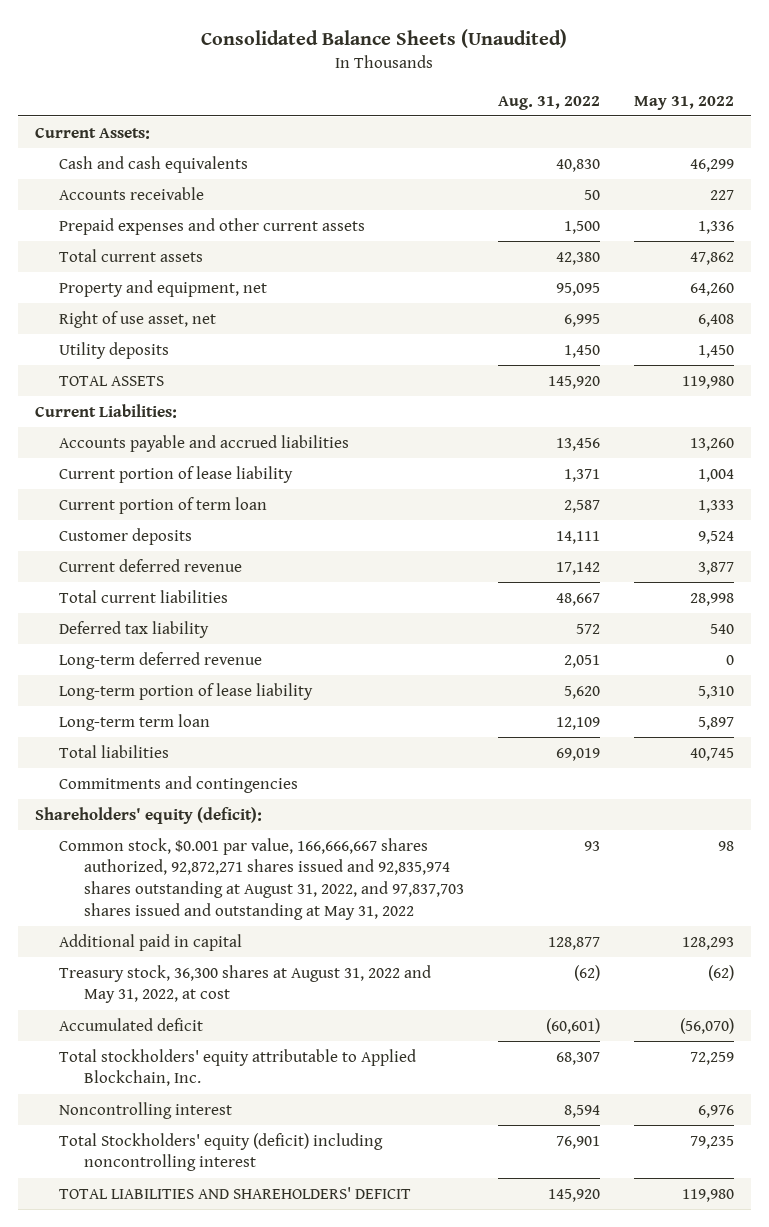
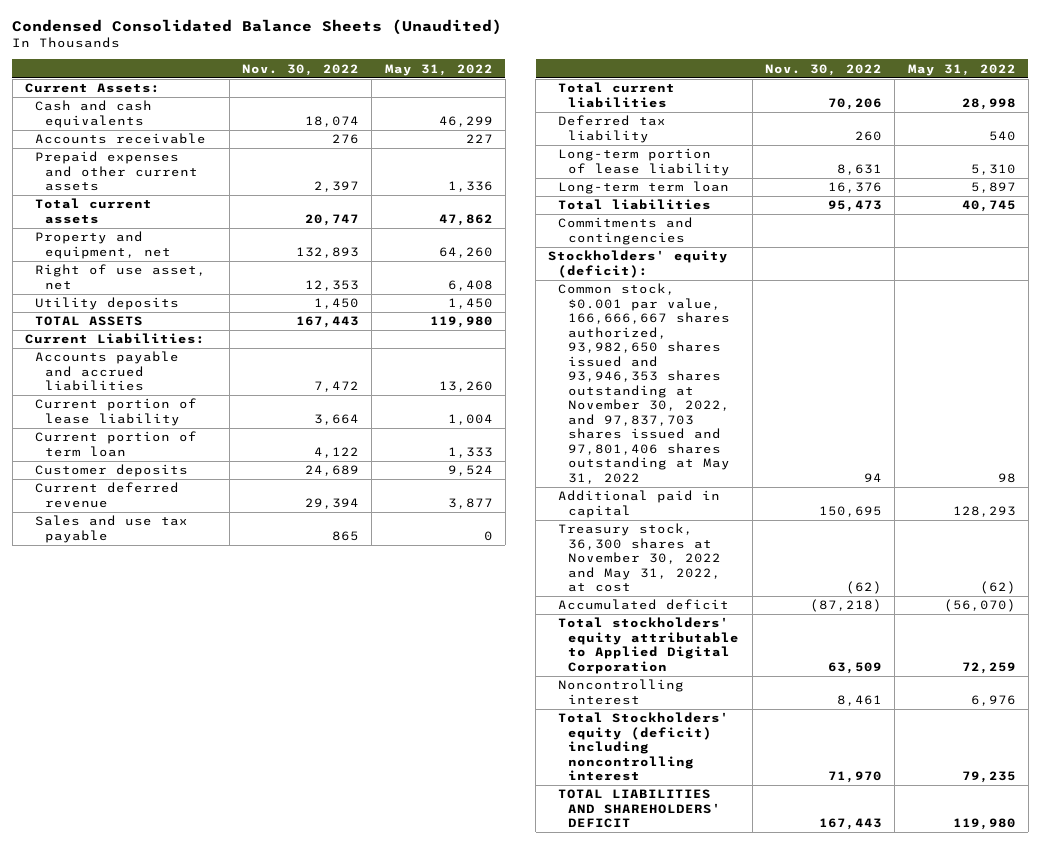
- Consolidated Balance Sheets (Unaudited)
+ Condensed Consolidated Balance Sheets (Unaudited)
- | Aug. 31, 2022 | May 31, 2022
+ | Nov. 30, 2022 | May 31, 2022
+ Sales and use tax payable | 865 | 0
- Long-term deferred revenue | 2,051 | 0
- Shareholders' equity (deficit):
- Common stock, $0.001 par value, 166,666,667 shares authorized, 92,872,271 shares issued and 92,835,974 shares outstanding at August 31, 2022, and 97,837,703 shares issued and outstanding at May 31, 2022 | 93 | 98
+ Stockholders' equity (deficit):
+ Common stock, $0.001 par value, 166,666,667 shares authorized, 93,982,650 shares issued and 93,946,353 shares outstanding at November 30, 2022, and 97,837,703 shares issued and 97,801,406 shares outstanding at May 31, 2022 | 94 | 98
- Treasury stock, 36,300 shares at August 31, 2022 and May 31, 2022, at cost | (62) | (62)
+ Treasury stock, 36,300 shares at November 30, 2022 and May 31, 2022, at cost | (62) | (62)
- Total stockholders' equity attributable to Applied Blockchain, Inc. | 68,307 | 72,259
+ Total stockholders' equity attributable to Applied Digital Corporation | 63,509 | 72,259

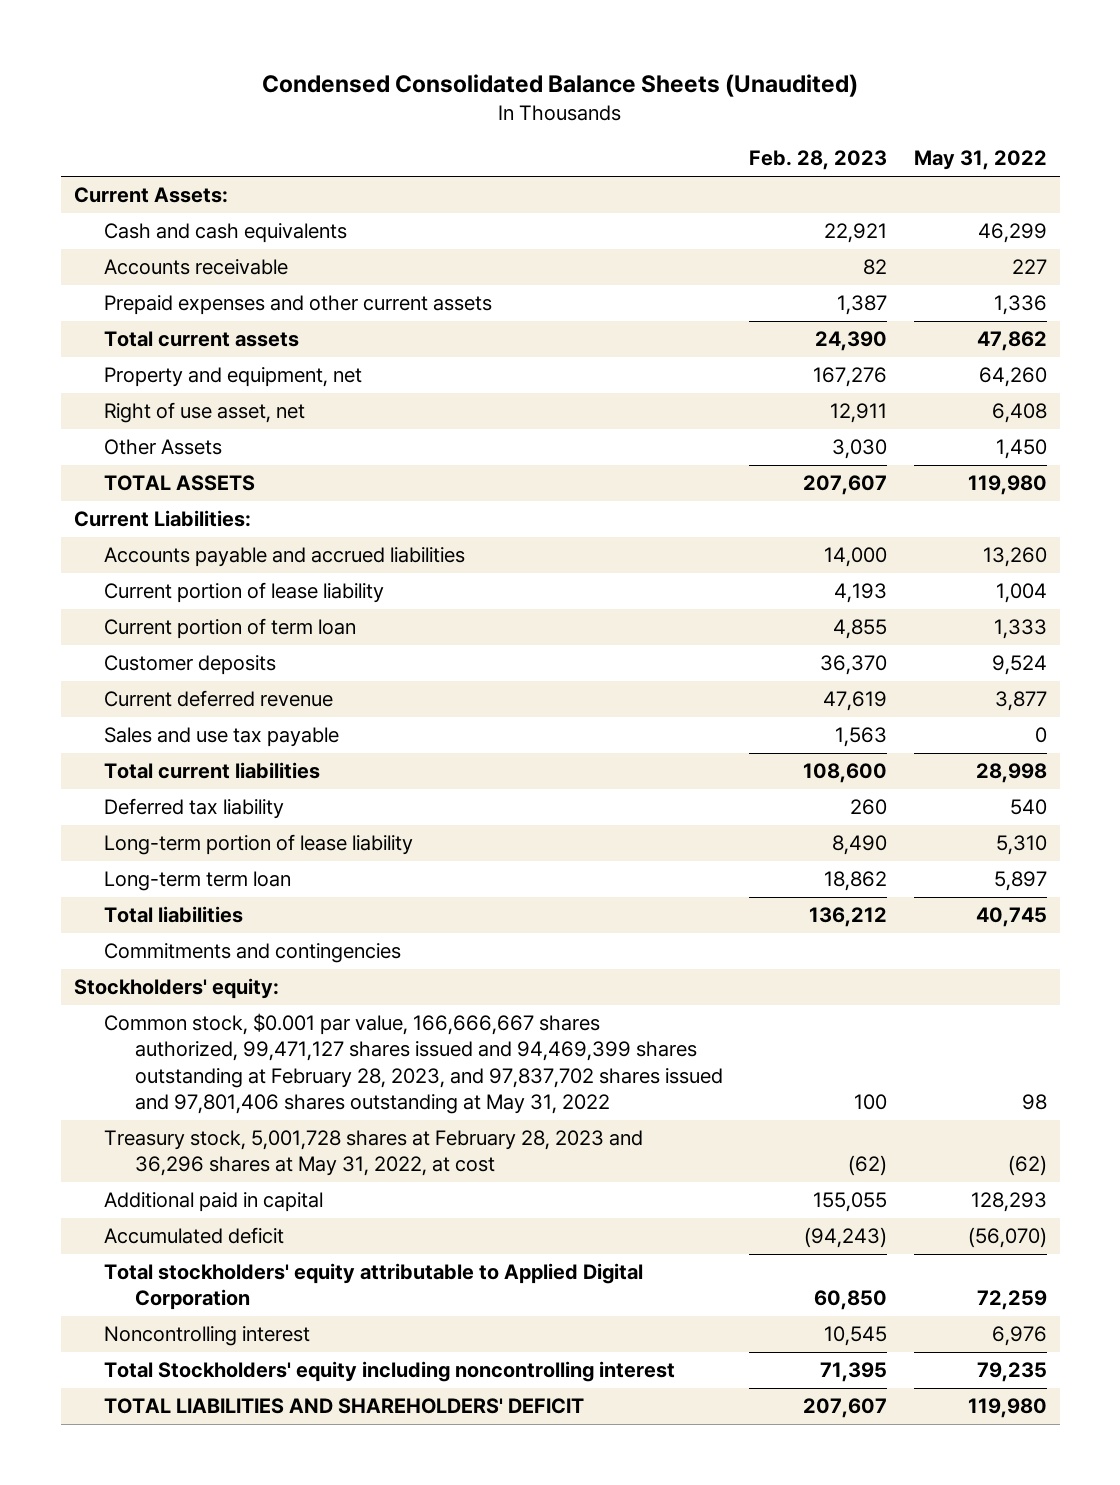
- | Nov. 30, 2022 | May 31, 2022
+ | Feb. 28, 2023 | May 31, 2022
- Utility deposits | 1,450 | 1,450
+ Other Assets | 3,030 | 1,450
- Stockholders' equity (deficit):
- Common stock, $0.001 par value, 166,666,667 shares authorized, 93,982,650 shares issued and 93,946,353 shares outstanding at November 30, 2022, and 97,837,703 shares issued and 97,801,406 shares outstanding at May 31, 2022 | 94 | 98
+ Stockholders' equity:
+ Common stock, $0.001 par value, 166,666,667 shares authorized, 99,471,127 shares issued and 94,469,399 shares outstanding at February 28, 2023, and 97,837,702 shares issued and 97,801,406 shares outstanding at May 31, 2022 | 100 | 98
+ Treasury stock, 5,001,728 shares at February 28, 2023 and 36,296 shares at May 31, 2022, at cost | (62) | (62)
- Treasury stock, 36,300 shares at November 30, 2022 and May 31, 2022, at cost | (62) | (62)
- Total Stockholders' equity (deficit) including noncontrolling interest | 71,970 | 79,235
+ Total Stockholders' equity including noncontrolling interest | 71,395 | 79,235

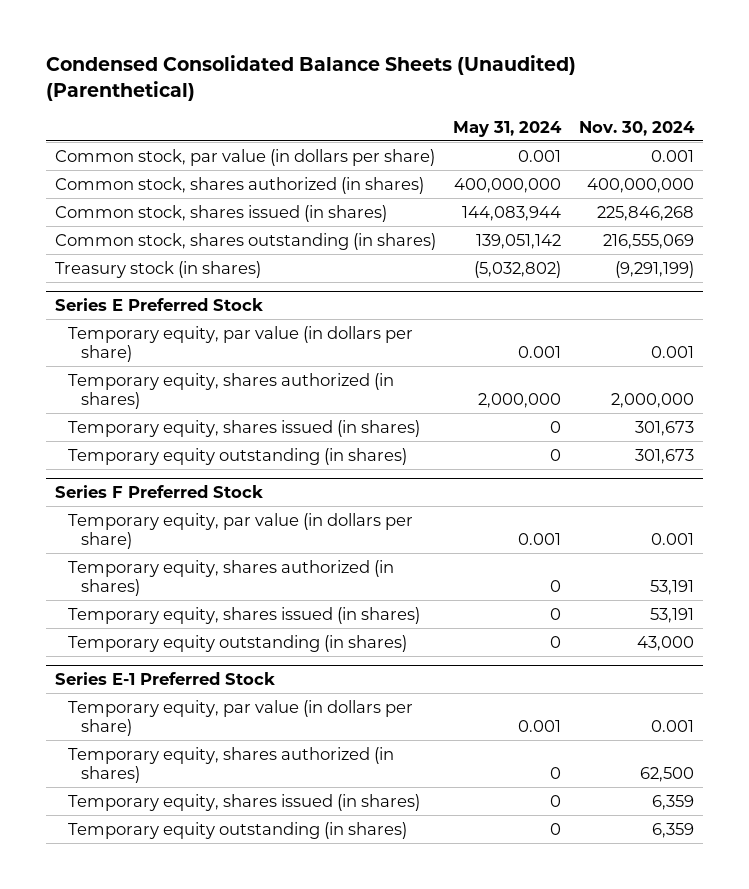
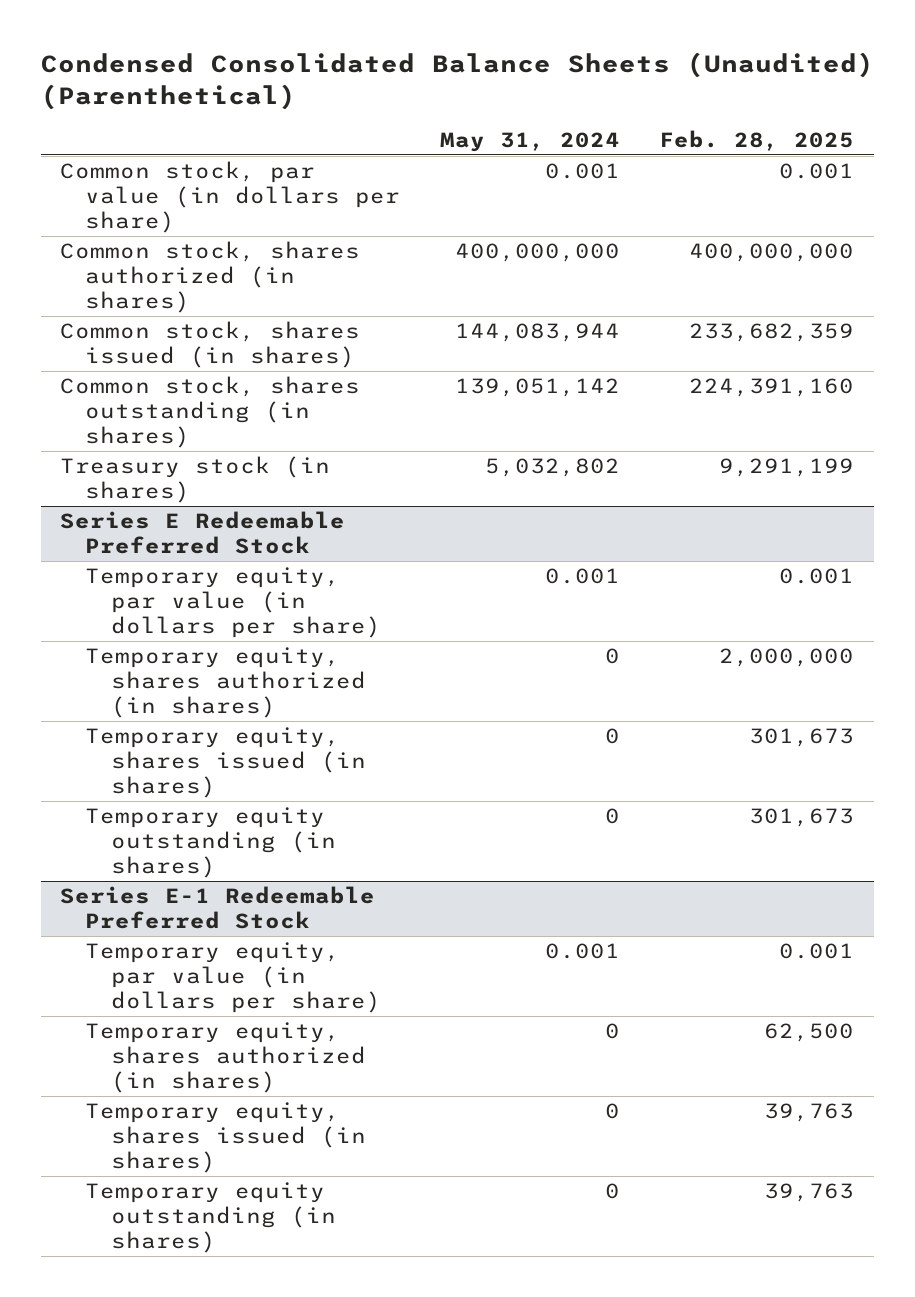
- | May 31, 2024 | Nov. 30, 2024
+ | May 31, 2024 | Feb. 28, 2025
- Treasury stock (in shares) | (5,032,802) | (9,291,199)
- Series E Preferred Stock
- Temporary equity, par value (in dollars per share) | 0.001 | 0.001
- Temporary equity, shares authorized (in shares) | 2,000,000 | 2,000,000
- Temporary equity, shares issued (in shares) | 0 | 301,673
- Temporary equity outstanding (in shares) | 0 | 301,673
- Series F Preferred Stock
+ Treasury stock (in shares) | 5,032,802 | 9,291,199
+ Series E Redeemable Preferred Stock
- Series E-1 Preferred Stock
+ Series E-1 Redeemable Preferred Stock

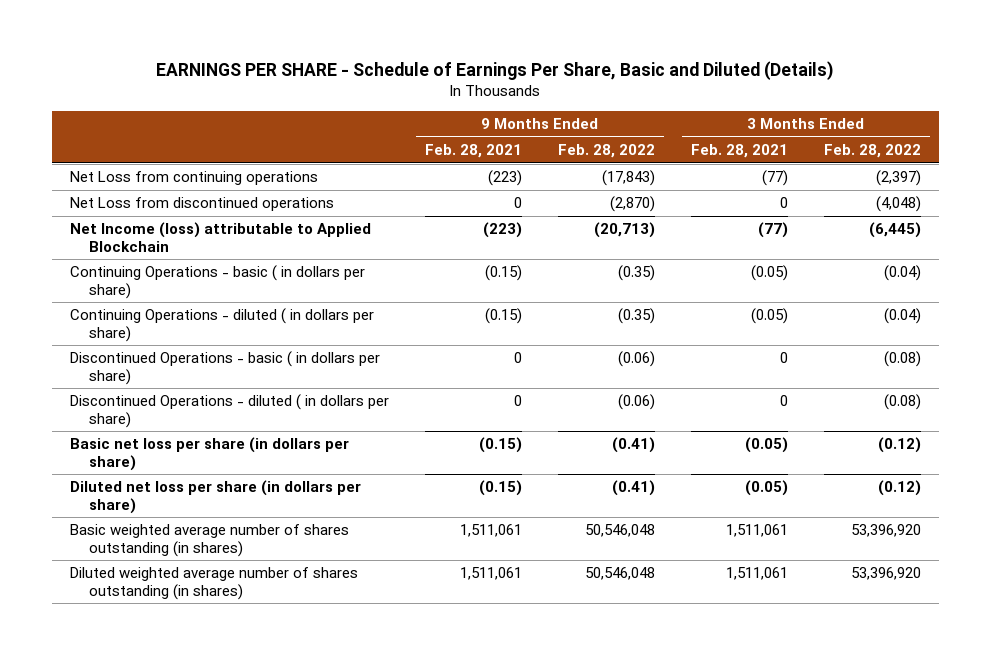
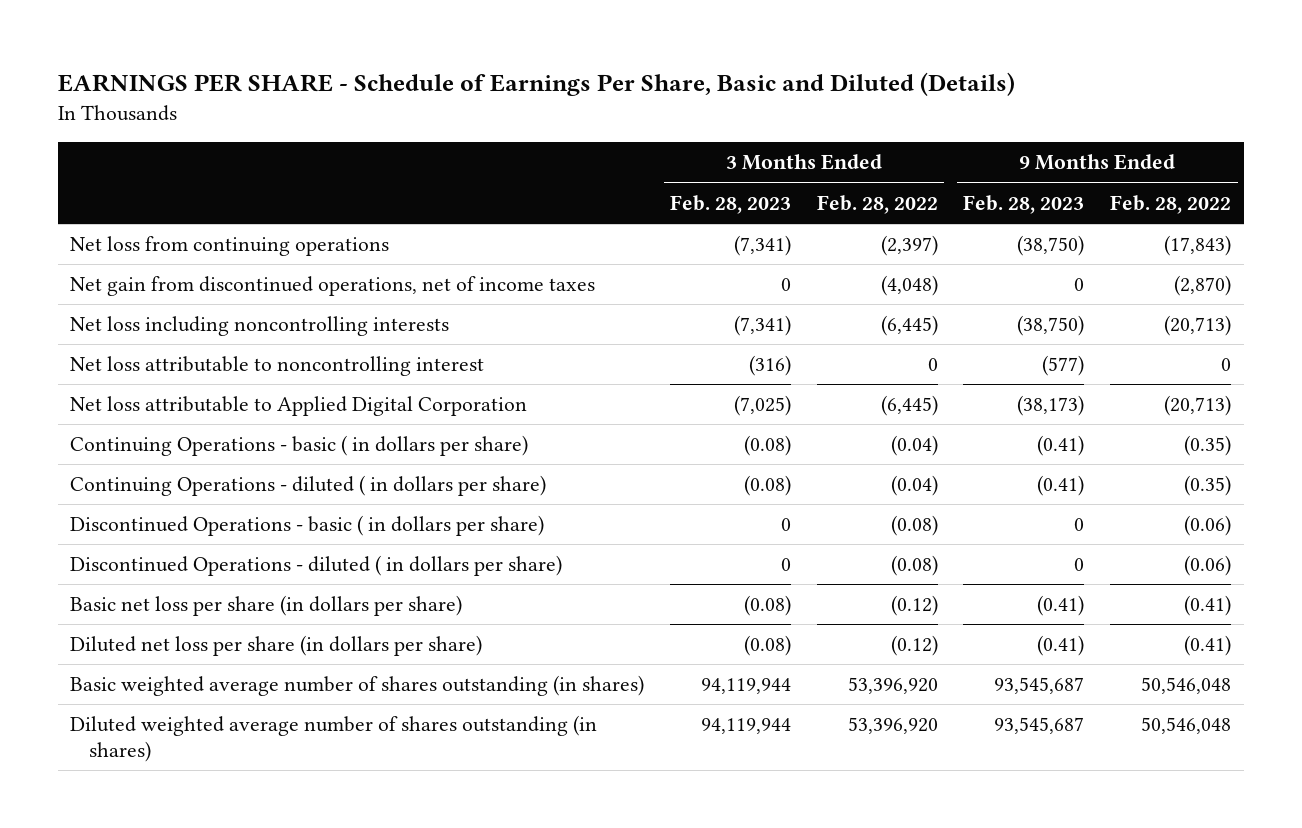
- | 9 Months Ended Feb. 28, 2021 | 9 Months Ended Feb. 28, 2022 | 3 Months Ended Feb. 28, 2021 | 3 Months Ended Feb. 28, 2022
+ | 3 Months Ended Feb. 28, 2023 | 3 Months Ended Feb. 28, 2022 | 9 Months Ended Feb. 28, 2023 | 9 Months Ended Feb. 28, 2022
- Net Loss from continuing operations | (223) | (17,843) | (77) | (2,397)
- Net Loss from discontinued operations | 0 | (2,870) | 0 | (4,048)
- Net Income (loss) attributable to Applied Blockchain | (223) | (20,713) | (77) | (6,445)
+ Net loss from continuing operations | (7,341) | (2,397) | (38,750) | (17,843)
+ Net gain from discontinued operations, net of income taxes | 0 | (4,048) | 0 | (2,870)
+ Net loss including noncontrolling interests | (7,341) | (6,445) | (38,750) | (20,713)
+ Net loss attributable to noncontrolling interest | (316) | 0 | (577) | 0
+ Net loss attributable to Applied Digital Corporation | (7,025) | (6,445) | (38,173) | (20,713)

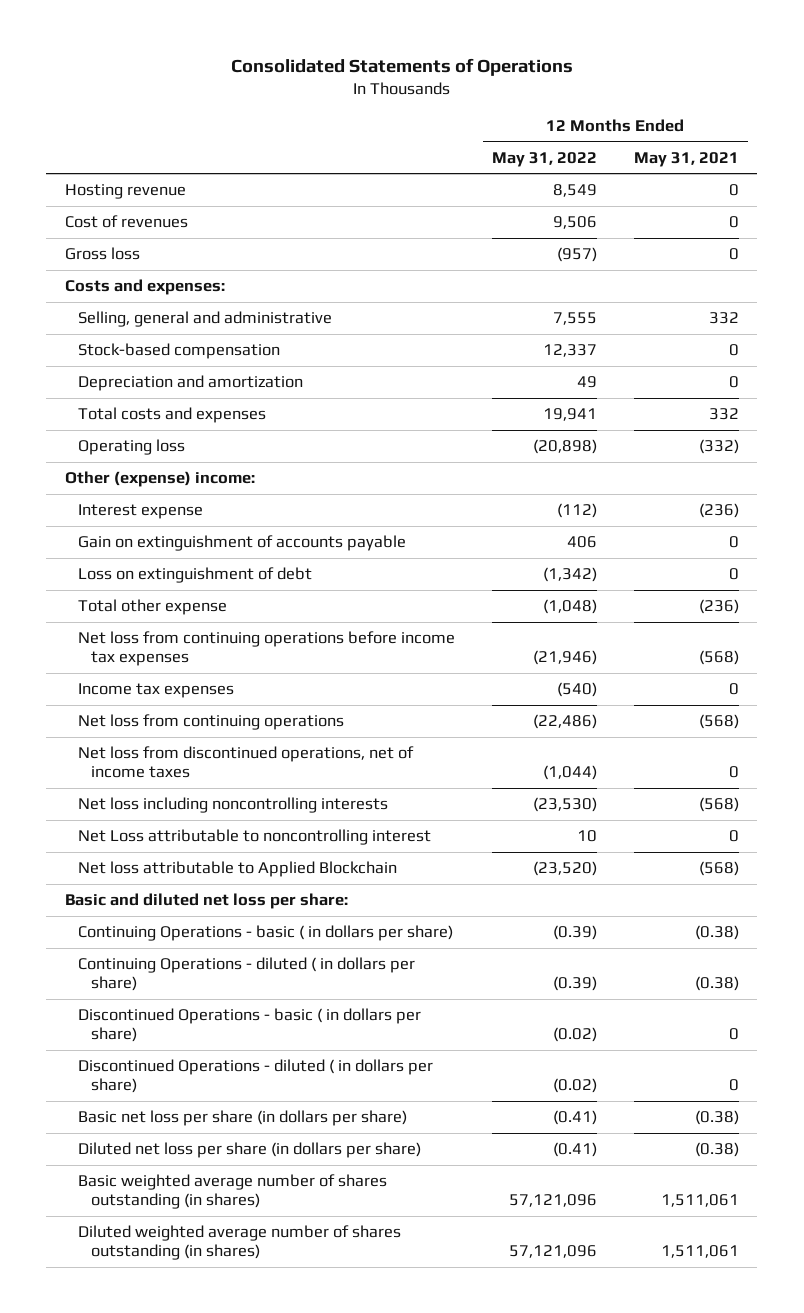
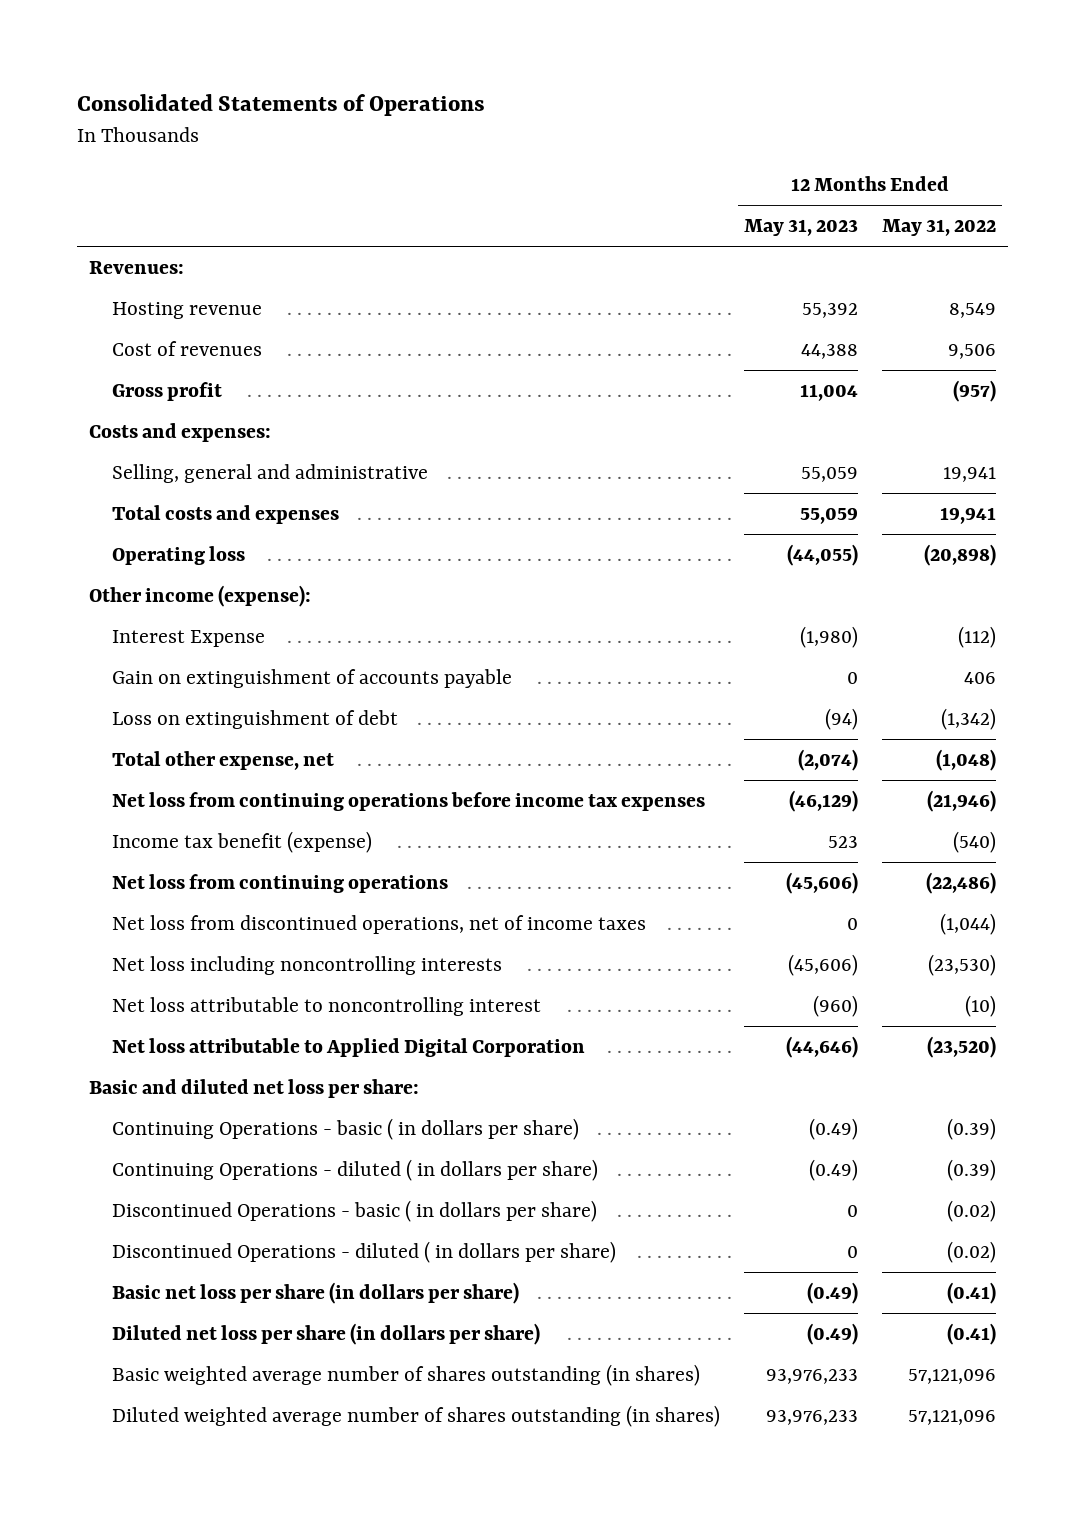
- | 12 Months Ended May 31, 2022 | 12 Months Ended May 31, 2021
+ | 12 Months Ended May 31, 2023 | 12 Months Ended May 31, 2022
+ Revenues:
- Gross loss | (957) | 0
+ Gross profit | 11,004 | (957)
- Selling, general and administrative | 7,555 | 332
- Stock-based compensation | 12,337 | 0
- Depreciation and amortization | 49 | 0
+ Selling, general and administrative | 55,059 | 19,941
- Other (expense) income:
- Interest expense | (112) | (236)
+ Other income (expense):
+ Interest Expense | (1,980) | (112)
- Total other expense | (1,048) | (236)
+ Total other expense, net | (2,074) | (1,048)
- Income tax expenses | (540) | 0
+ Income tax benefit (expense) | 523 | (540)
- Net Loss attributable to noncontrolling interest | 10 | 0
- Net loss attributable to Applied Blockchain | (23,520) | (568)
+ Net loss attributable to noncontrolling interest | (960) | (10)
+ Net loss attributable to Applied Digital Corporation | (44,646) | (23,520)

